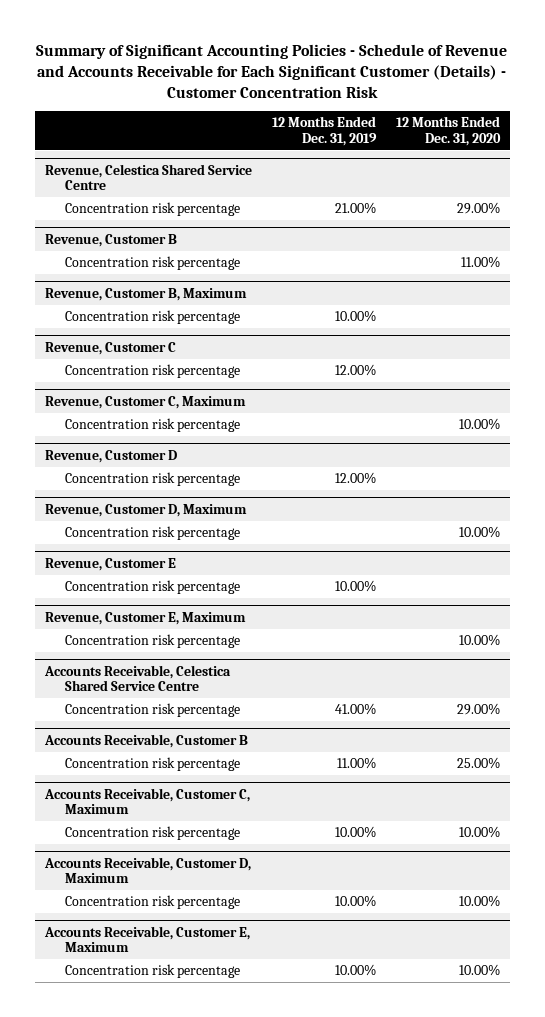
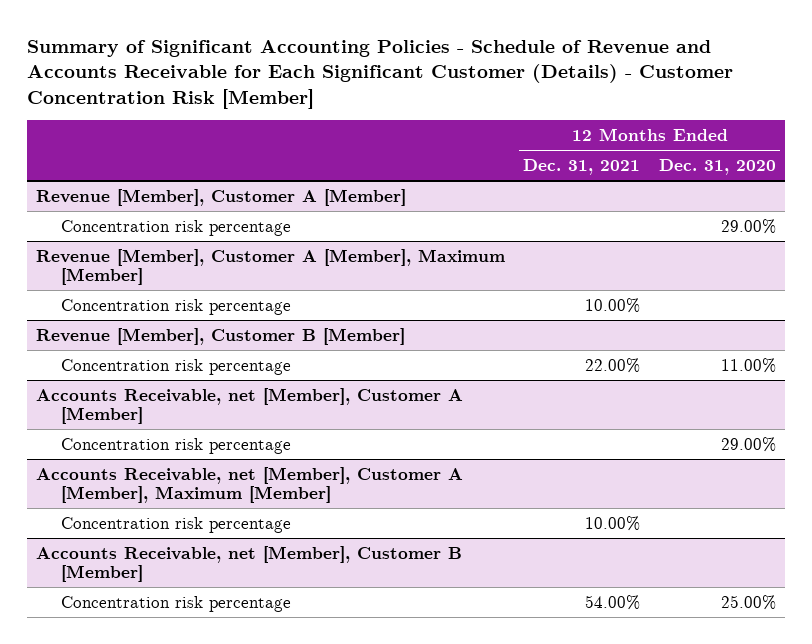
- Summary of Significant Accounting Policies - Schedule of Revenue and Accounts Receivable for Each Significant Customer (Details) - Customer Concentration Risk
+ Summary of Significant Accounting Policies - Schedule of Revenue and Accounts Receivable for Each Significant Customer (Details) - Customer Concentration Risk [Member]
- | 12 Months Ended Dec. 31, 2019 | 12 Months Ended Dec. 31, 2020
+ | 12 Months Ended Dec. 31, 2021 | 12 Months Ended Dec. 31, 2020
- Revenue, Celestica Shared Service Centre
+ Revenue [Member], Customer A [Member]
- Revenue, Customer B
- Concentration risk percentage | | 11.00%
- Revenue, Customer B, Maximum
- Concentration risk percentage | 10.00% |
- Revenue, Customer C
- Concentration risk percentage | 12.00% |
- Revenue, Customer C, Maximum
- Concentration risk percentage | | 10.00%
- Revenue, Customer D
- Concentration risk percentage | 12.00% |
- Revenue, Customer D, Maximum
- Concentration risk percentage | | 10.00%
- Revenue, Customer E
+ Revenue [Member], Customer A [Member], Maximum [Member]
- Revenue, Customer E, Maximum
- Concentration risk percentage | | 10.00%
- Accounts Receivable, Celestica Shared Service Centre
+ Revenue [Member], Customer B [Member]
+ Concentration risk percentage | 22.00% | 11.00%
+ Accounts Receivable, net [Member], Customer A [Member]
- Accounts Receivable, Customer B
+ Accounts Receivable, net [Member], Customer A [Member], Maximum [Member]
+ Concentration risk percentage | 10.00% |
+ Accounts Receivable, net [Member], Customer B [Member]
- Accounts Receivable, Customer C, Maximum
- Concentration risk percentage | 10.00% | 10.00%
- Accounts Receivable, Customer D, Maximum
- Concentration risk percentage | 10.00% | 10.00%
- Accounts Receivable, Customer E, Maximum
- Concentration risk percentage | 10.00% | 10.00%

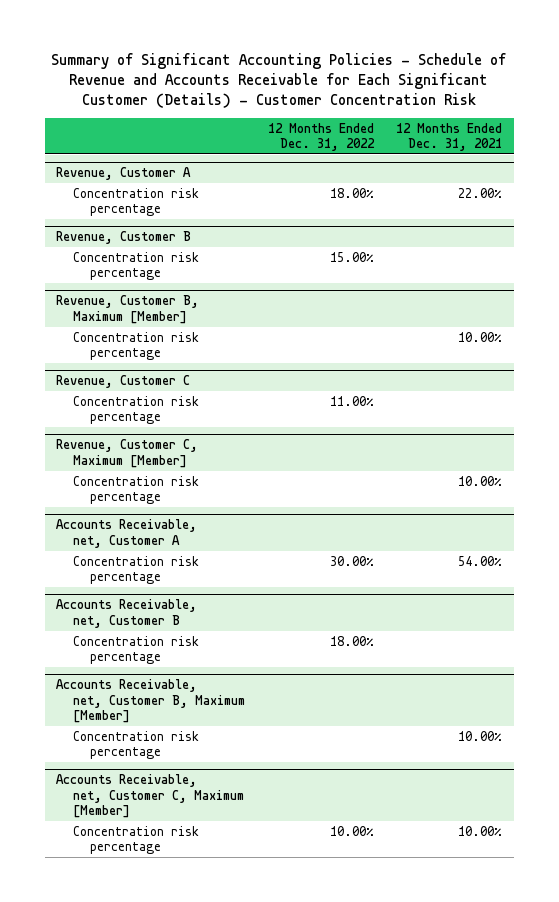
- Summary of Significant Accounting Policies - Schedule of Revenue and Accounts Receivable for Each Significant Customer (Details) - Customer Concentration Risk [Member]
+ Summary of Significant Accounting Policies - Schedule of Revenue and Accounts Receivable for Each Significant Customer (Details) - Customer Concentration Risk
- | 12 Months Ended Dec. 31, 2021 | 12 Months Ended Dec. 31, 2020
+ | 12 Months Ended Dec. 31, 2022 | 12 Months Ended Dec. 31, 2021
- Revenue [Member], Customer A [Member]
+ Revenue, Customer A
+ Concentration risk percentage | 18.00% | 22.00%
+ Revenue, Customer B
- Revenue [Member], Customer A [Member], Maximum [Member]
+ Revenue, Customer B, Maximum [Member]
- Revenue [Member], Customer B [Member]
- Concentration risk percentage | 22.00% | 11.00%
- Accounts Receivable, net [Member], Customer A [Member]
+ Revenue, Customer C
- Accounts Receivable, net [Member], Customer A [Member], Maximum [Member]
+ Revenue, Customer C, Maximum [Member]
- Accounts Receivable, net [Member], Customer B [Member]
+ Accounts Receivable, net, Customer A
+ Accounts Receivable, net, Customer B
+ Concentration risk percentage | 18.00% |
+ Accounts Receivable, net, Customer B, Maximum [Member]
+ Concentration risk percentage | | 10.00%
+ Accounts Receivable, net, Customer C, Maximum [Member]
+ Concentration risk percentage | 10.00% | 10.00%

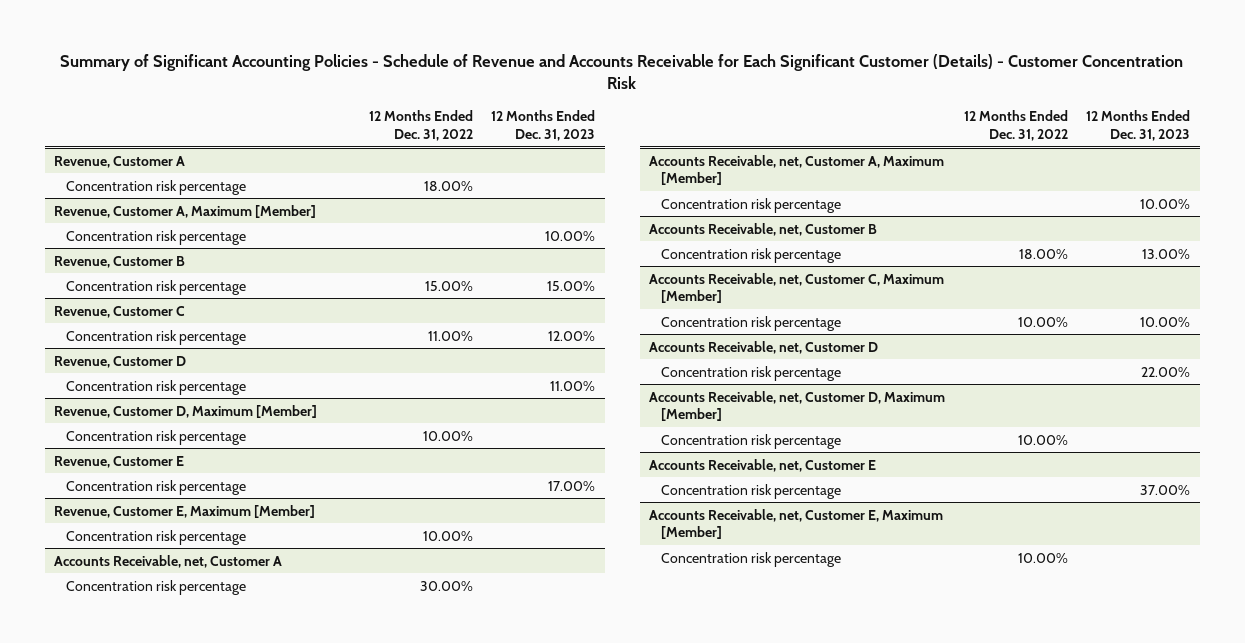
- | 12 Months Ended Dec. 31, 2022 | 12 Months Ended Dec. 31, 2021
+ | 12 Months Ended Dec. 31, 2022 | 12 Months Ended Dec. 31, 2023
+ Revenue, Customer A, Maximum [Member]
+ Concentration risk percentage | | 10.00%
- Revenue, Customer B, Maximum [Member]
- Concentration risk percentage | | 10.00%
- Revenue, Customer C, Maximum [Member]
+ Revenue, Customer D
+ Revenue, Customer D, Maximum [Member]
+ Concentration risk percentage | 10.00% |
+ Revenue, Customer E
+ Concentration risk percentage | | 17.00%
+ Revenue, Customer E, Maximum [Member]
+ Concentration risk percentage | 10.00% |
+ Accounts Receivable, net, Customer A, Maximum [Member]
+ Concentration risk percentage | | 10.00%
- Accounts Receivable, net, Customer B, Maximum [Member]
- Concentration risk percentage | | 10.00%
+ Accounts Receivable, net, Customer D
+ Concentration risk percentage | | 22.00%
+ Accounts Receivable, net, Customer D, Maximum [Member]
+ Concentration risk percentage | 10.00% |
+ Accounts Receivable, net, Customer E
+ Concentration risk percentage | | 37.00%
+ Accounts Receivable, net, Customer E, Maximum [Member]
+ Concentration risk percentage | 10.00% |

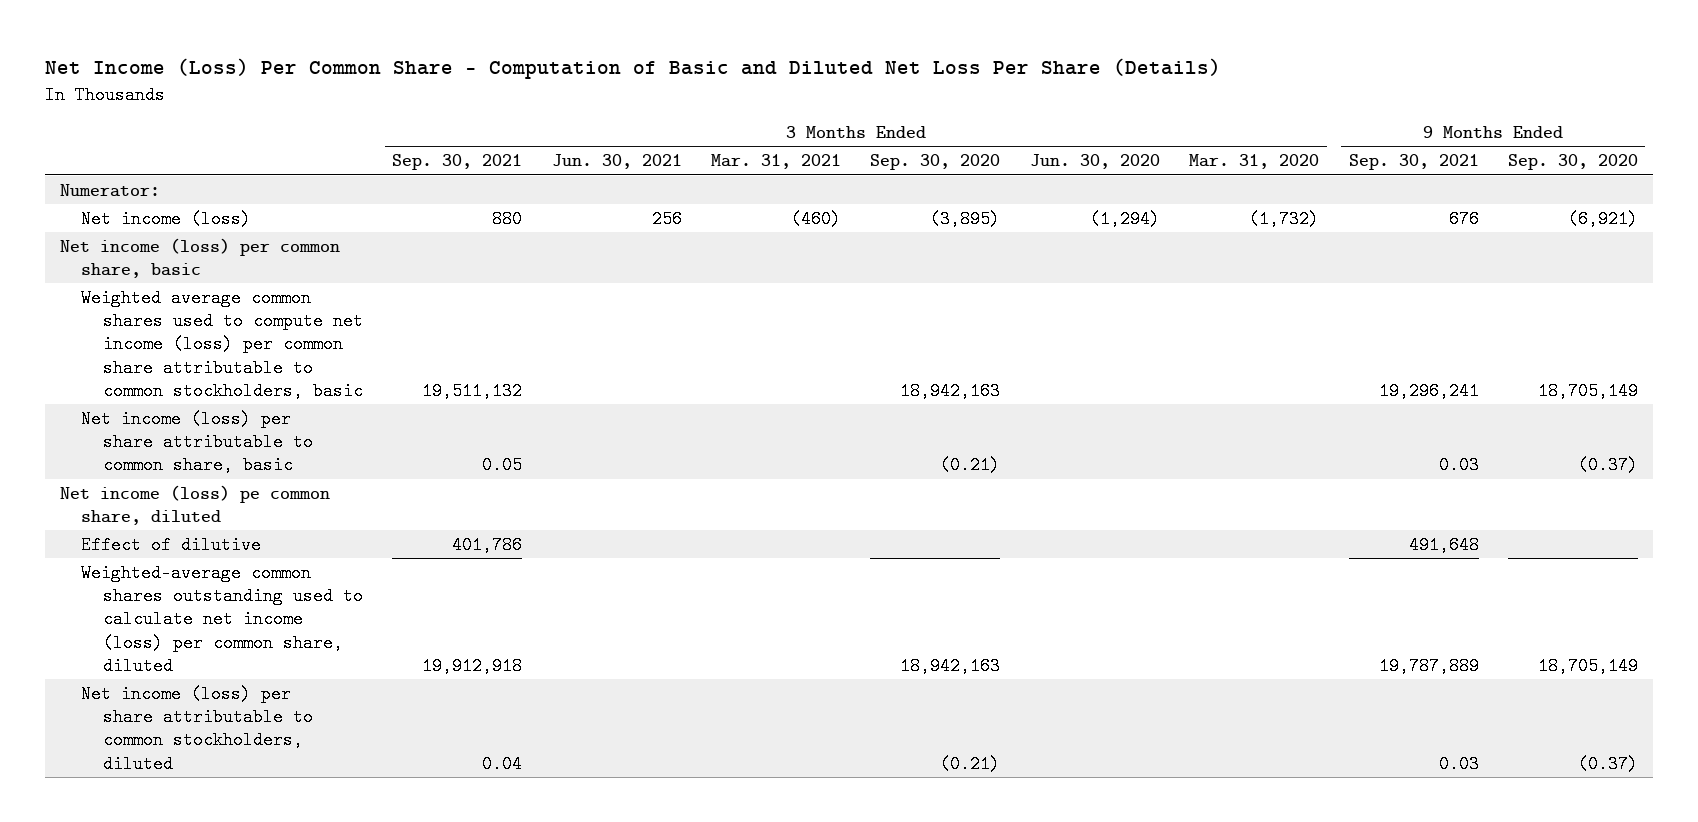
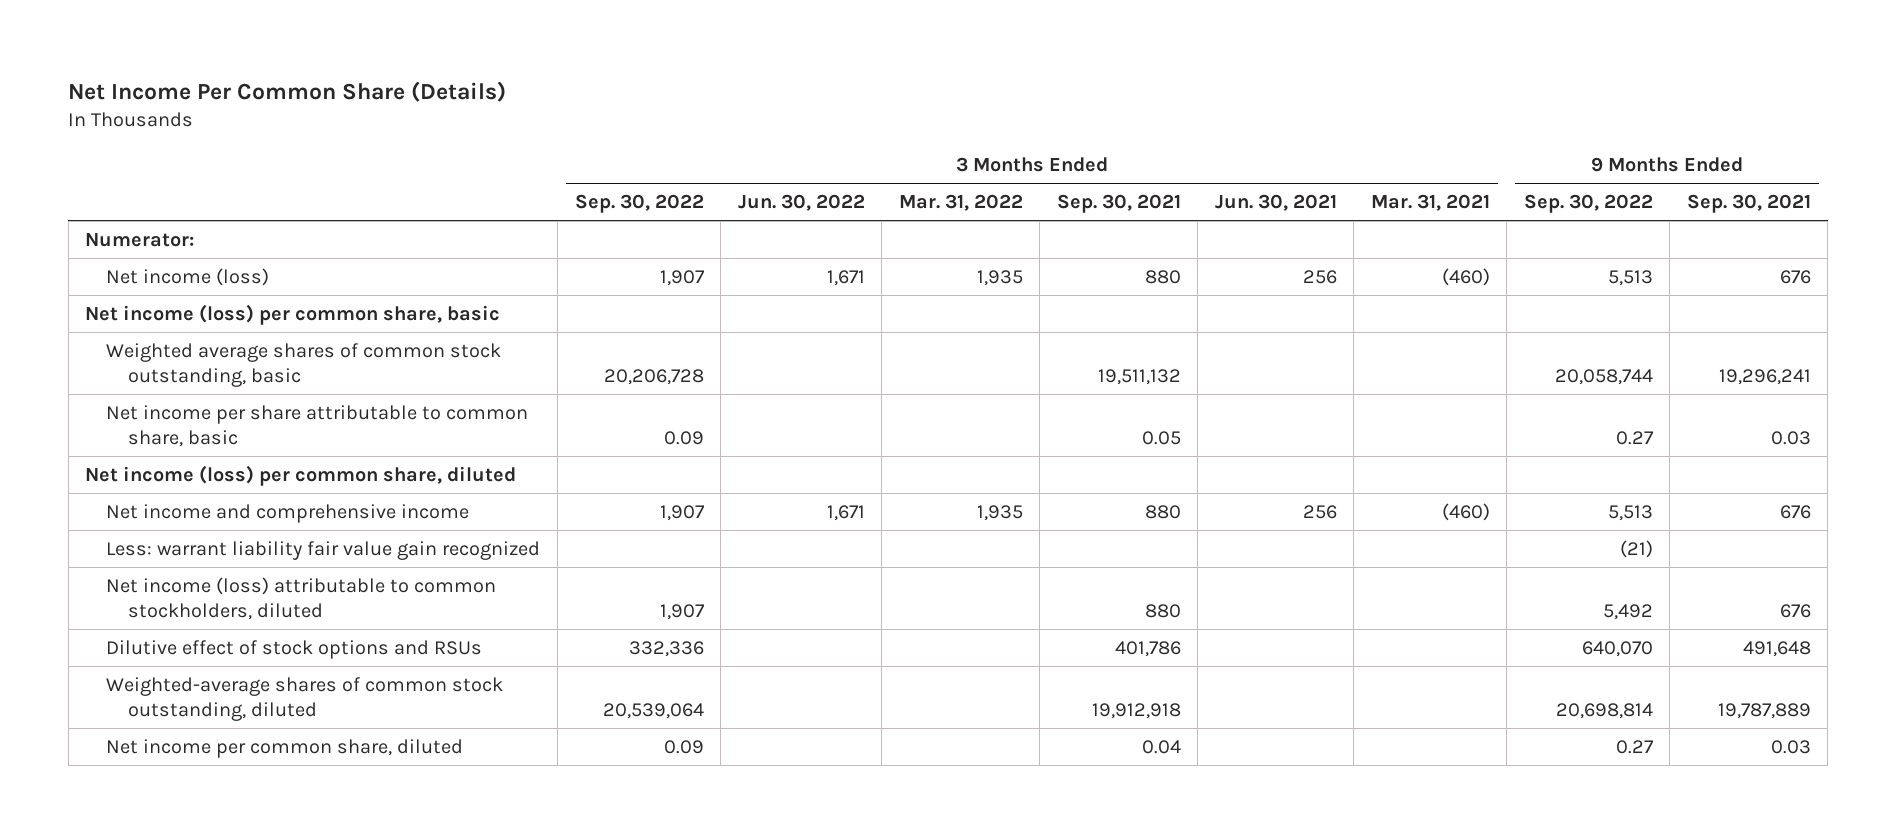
- Net Income (Loss) Per Common Share - Computation of Basic and Diluted Net Loss Per Share (Details)
+ Net Income Per Common Share (Details)
- | 3 Months Ended Sep. 30, 2021 | 3 Months Ended Jun. 30, 2021 | 3 Months Ended Mar. 31, 2021 | 3 Months Ended Sep. 30, 2020 | 3 Months Ended Jun. 30, 2020 | 3 Months Ended Mar. 31, 2020 | 9 Months Ended Sep. 30, 2021 | 9 Months Ended Sep. 30, 2020
+ | 3 Months Ended Sep. 30, 2022 | 3 Months Ended Jun. 30, 2022 | 3 Months Ended Mar. 31, 2022 | 3 Months Ended Sep. 30, 2021 | 3 Months Ended Jun. 30, 2021 | 3 Months Ended Mar. 31, 2021 | 9 Months Ended Sep. 30, 2022 | 9 Months Ended Sep. 30, 2021
- Weighted average common shares used to compute net income (loss) per common share attributable to common stockholders, basic | 19,511,132 | | | 18,942,163 | | | 19,296,241 | 18,705,149
- Net income (loss) per share attributable to common share, basic | 0.05 | | | (0.21) | | | 0.03 | (0.37)
- Net income (loss) pe common share, diluted
- Effect of dilutive | 401,786 | | | | | | 491,648 |
- Weighted-average common shares outstanding used to calculate net income (loss) per common share, diluted | 19,912,918 | | | 18,942,163 | | | 19,787,889 | 18,705,149
- Net income (loss) per share attributable to common stockholders, diluted | 0.04 | | | (0.21) | | | 0.03 | (0.37)
+ Weighted average shares of common stock outstanding, basic | 20,206,728 | | | 19,511,132 | | | 20,058,744 | 19,296,241
+ Net income per share attributable to common share, basic | 0.09 | | | 0.05 | | | 0.27 | 0.03
+ Net income (loss) per common share, diluted
+ Net income and comprehensive income | 1,907 | 1,671 | 1,935 | 880 | 256 | (460) | 5,513 | 676
+ Less: warrant liability fair value gain recognized | | | | | | | (21) |
+ Net income (loss) attributable to common stockholders, diluted | 1,907 | | | 880 | | | 5,492 | 676
+ Dilutive effect of stock options and RSUs | 332,336 | | | 401,786 | | | 640,070 | 491,648
+ Weighted-average shares of common stock outstanding, diluted | 20,539,064 | | | 19,912,918 | | | 20,698,814 | 19,787,889
+ Net income per common share, diluted | 0.09 | | | 0.04 | | | 0.27 | 0.03

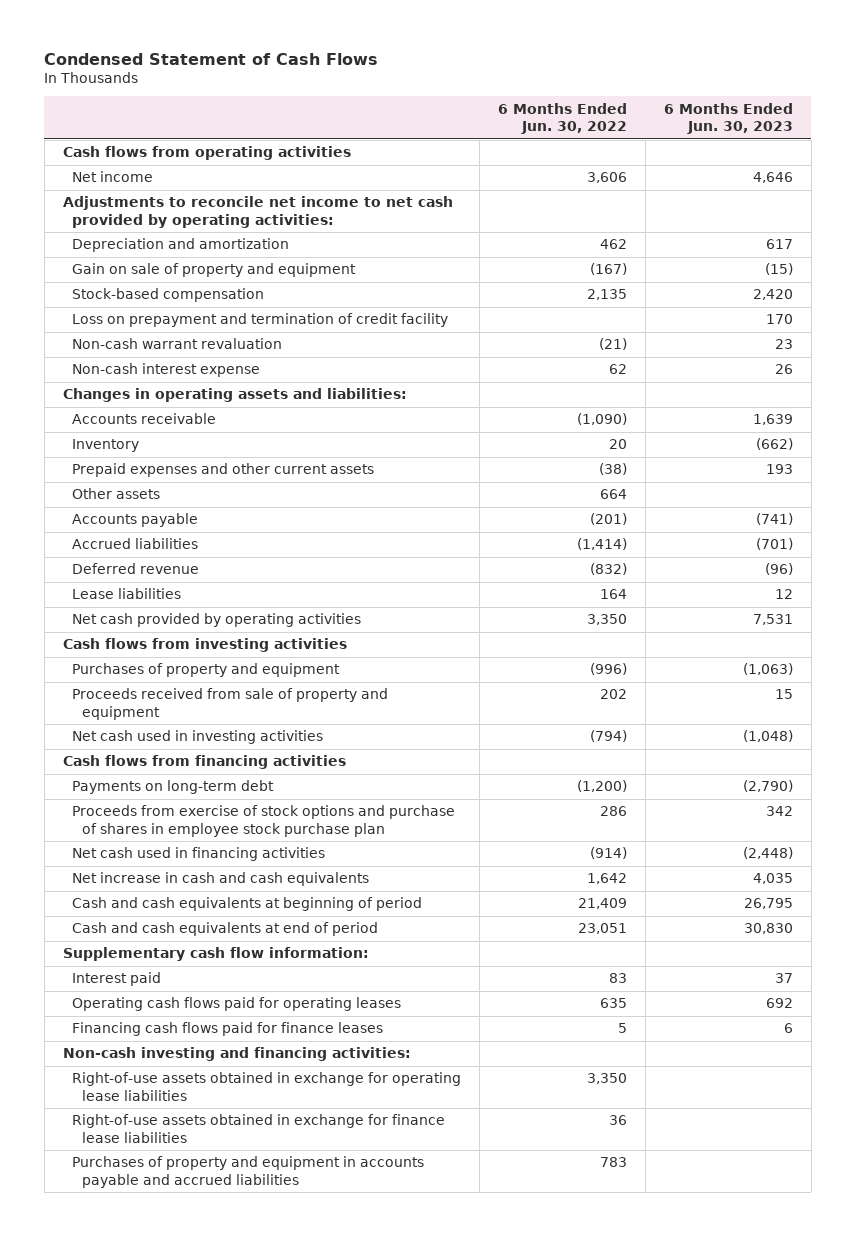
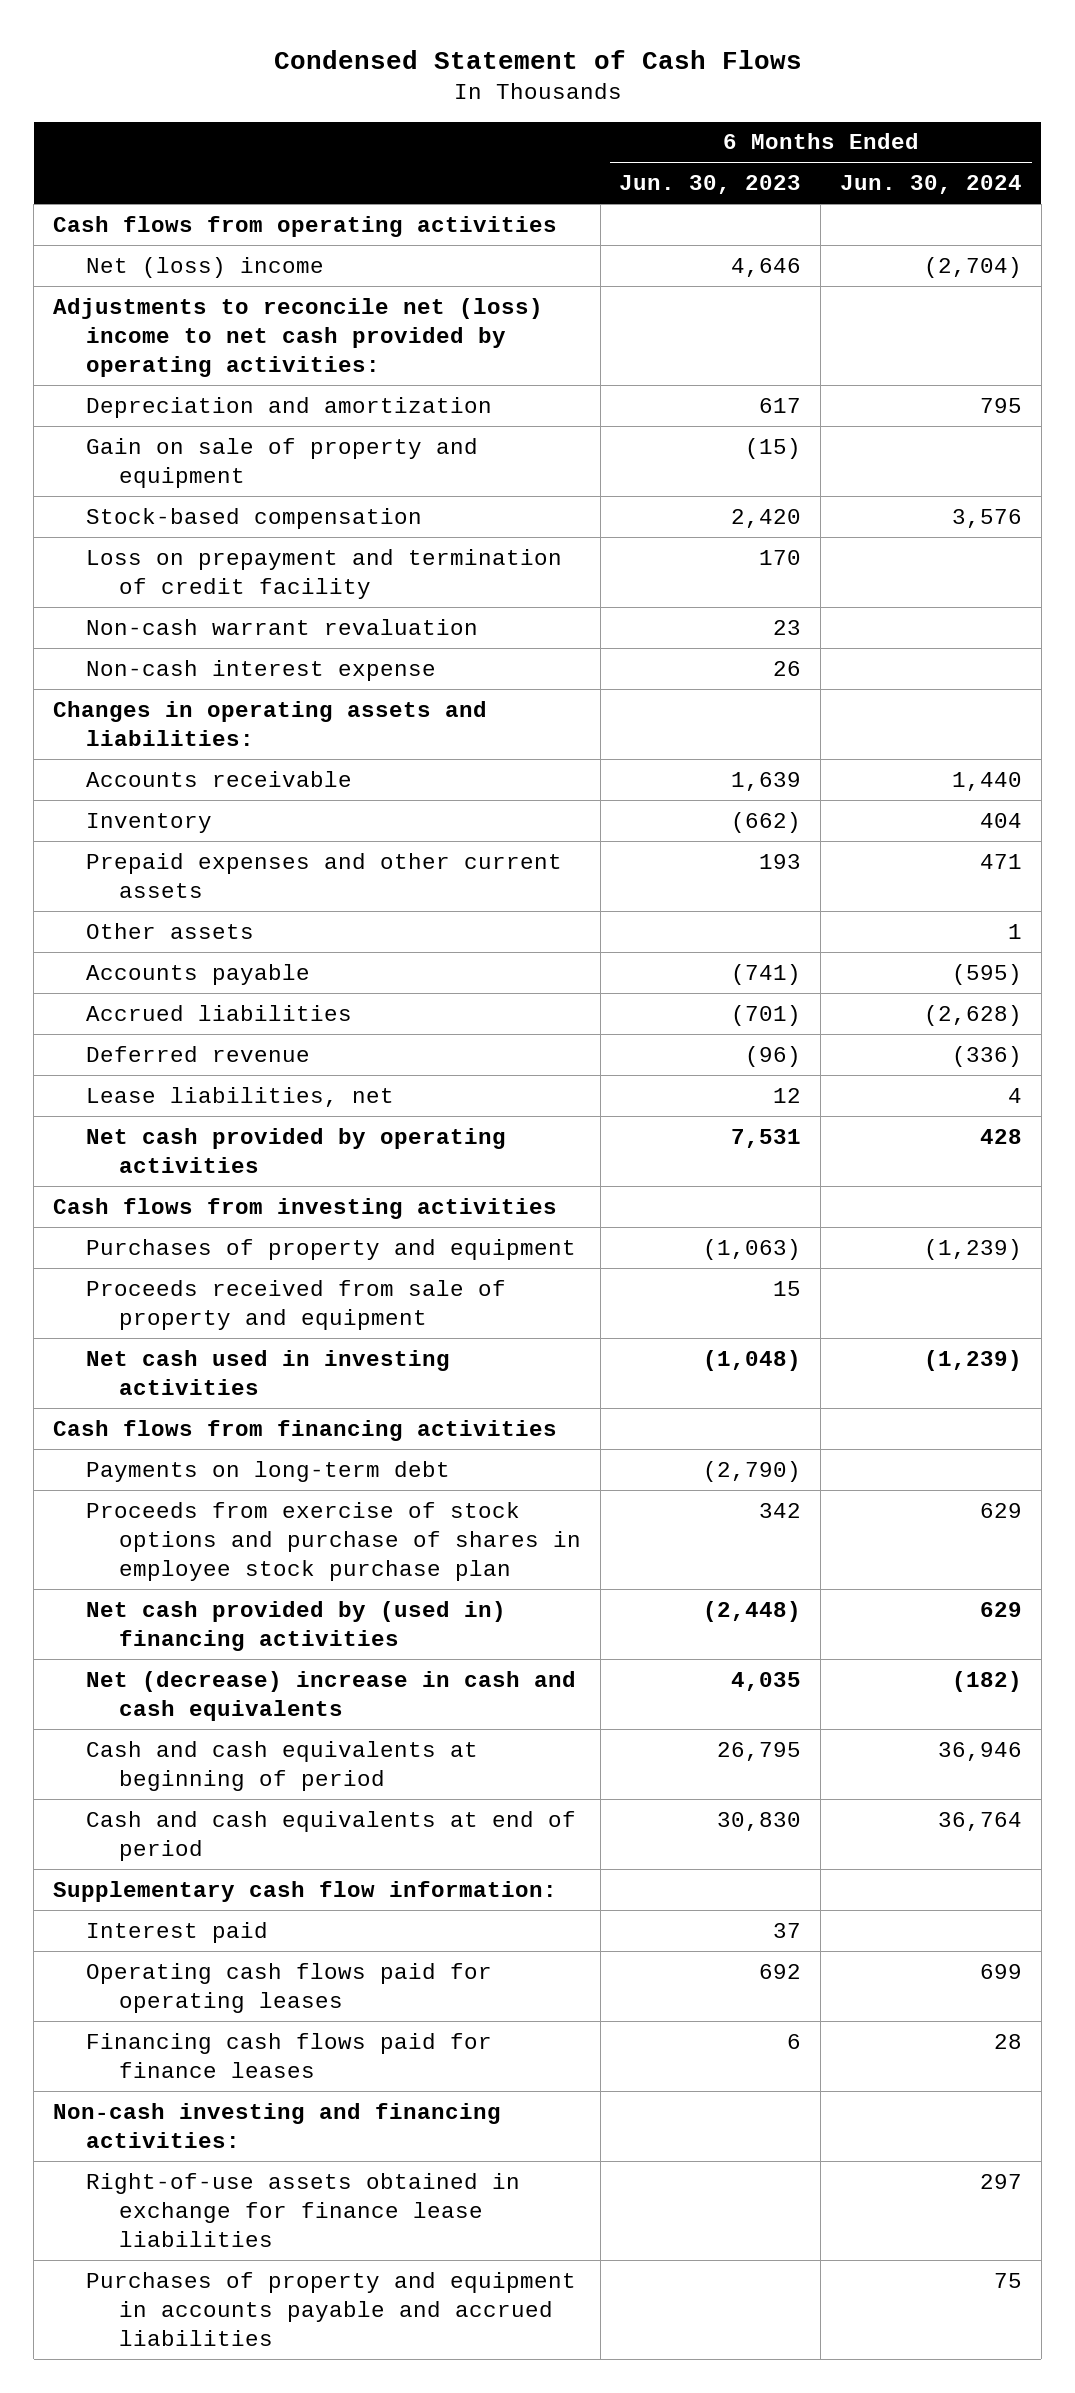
- | 6 Months Ended Jun. 30, 2022 | 6 Months Ended Jun. 30, 2023
+ | 6 Months Ended Jun. 30, 2023 | 6 Months Ended Jun. 30, 2024
- Net income | 3,606 | 4,646
- Adjustments to reconcile net income to net cash provided by operating activities:
+ Net (loss) income | 4,646 | (2,704)
+ Adjustments to reconcile net (loss) income to net cash provided by operating activities:
- Lease liabilities | 164 | 12
+ Lease liabilities, net | 12 | 4
- Net cash used in financing activities | (914) | (2,448)
- Net increase in cash and cash equivalents | 1,642 | 4,035
+ Net cash provided by (used in) financing activities | (2,448) | 629
+ Net (decrease) increase in cash and cash equivalents | 4,035 | (182)
- Right-of-use assets obtained in exchange for operating lease liabilities | 3,350 |

